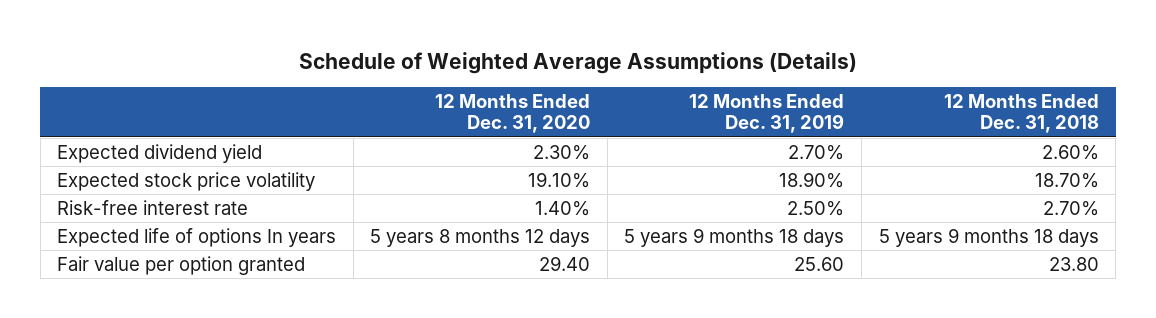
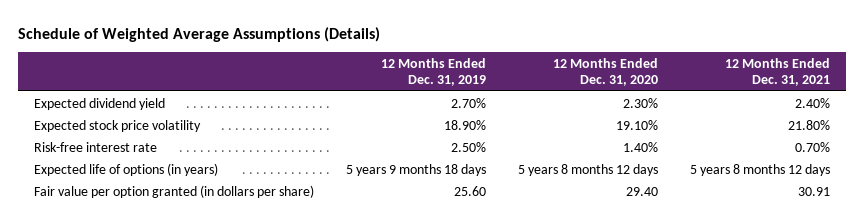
- | 12 Months Ended Dec. 31, 2020 | 12 Months Ended Dec. 31, 2019 | 12 Months Ended Dec. 31, 2018
+ | 12 Months Ended Dec. 31, 2019 | 12 Months Ended Dec. 31, 2020 | 12 Months Ended Dec. 31, 2021
- Expected life of options In years | 5 years 8 months 12 days | 5 years 9 months 18 days | 5 years 9 months 18 days
- Fair value per option granted | 29.40 | 25.60 | 23.80
+ Expected life of options (in years) | 5 years 9 months 18 days | 5 years 8 months 12 days | 5 years 8 months 12 days
+ Fair value per option granted (in dollars per share) | 25.60 | 29.40 | 30.91

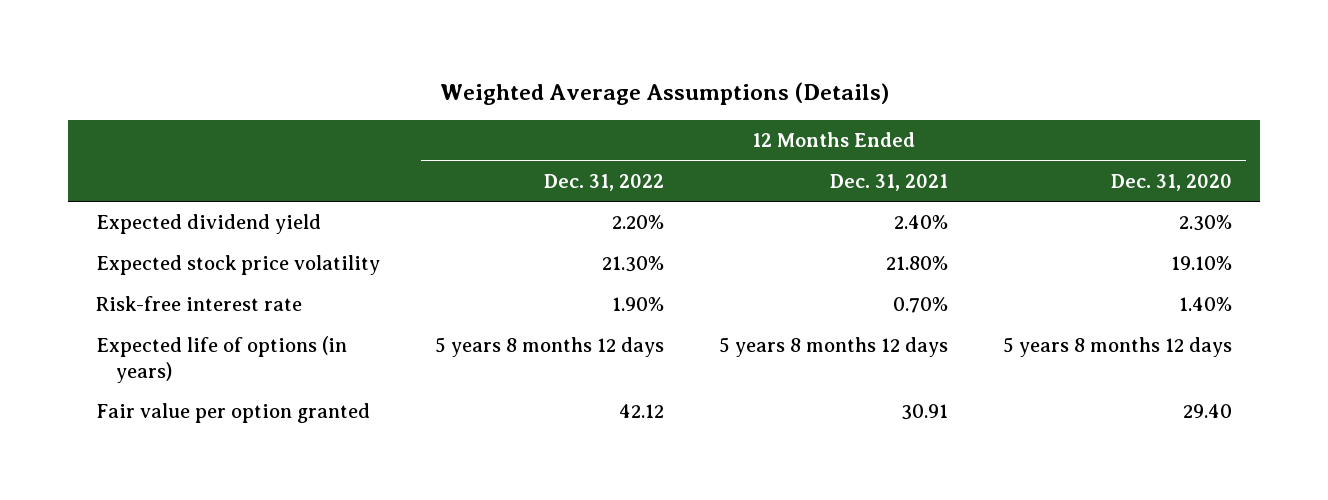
- Schedule of Weighted Average Assumptions (Details)
+ Weighted Average Assumptions (Details)
- | 12 Months Ended Dec. 31, 2019 | 12 Months Ended Dec. 31, 2020 | 12 Months Ended Dec. 31, 2021
+ | 12 Months Ended Dec. 31, 2022 | 12 Months Ended Dec. 31, 2021 | 12 Months Ended Dec. 31, 2020
- Fair value per option granted (in dollars per share) | 25.60 | 29.40 | 30.91
+ Fair value per option granted | 42.12 | 30.91 | 29.40

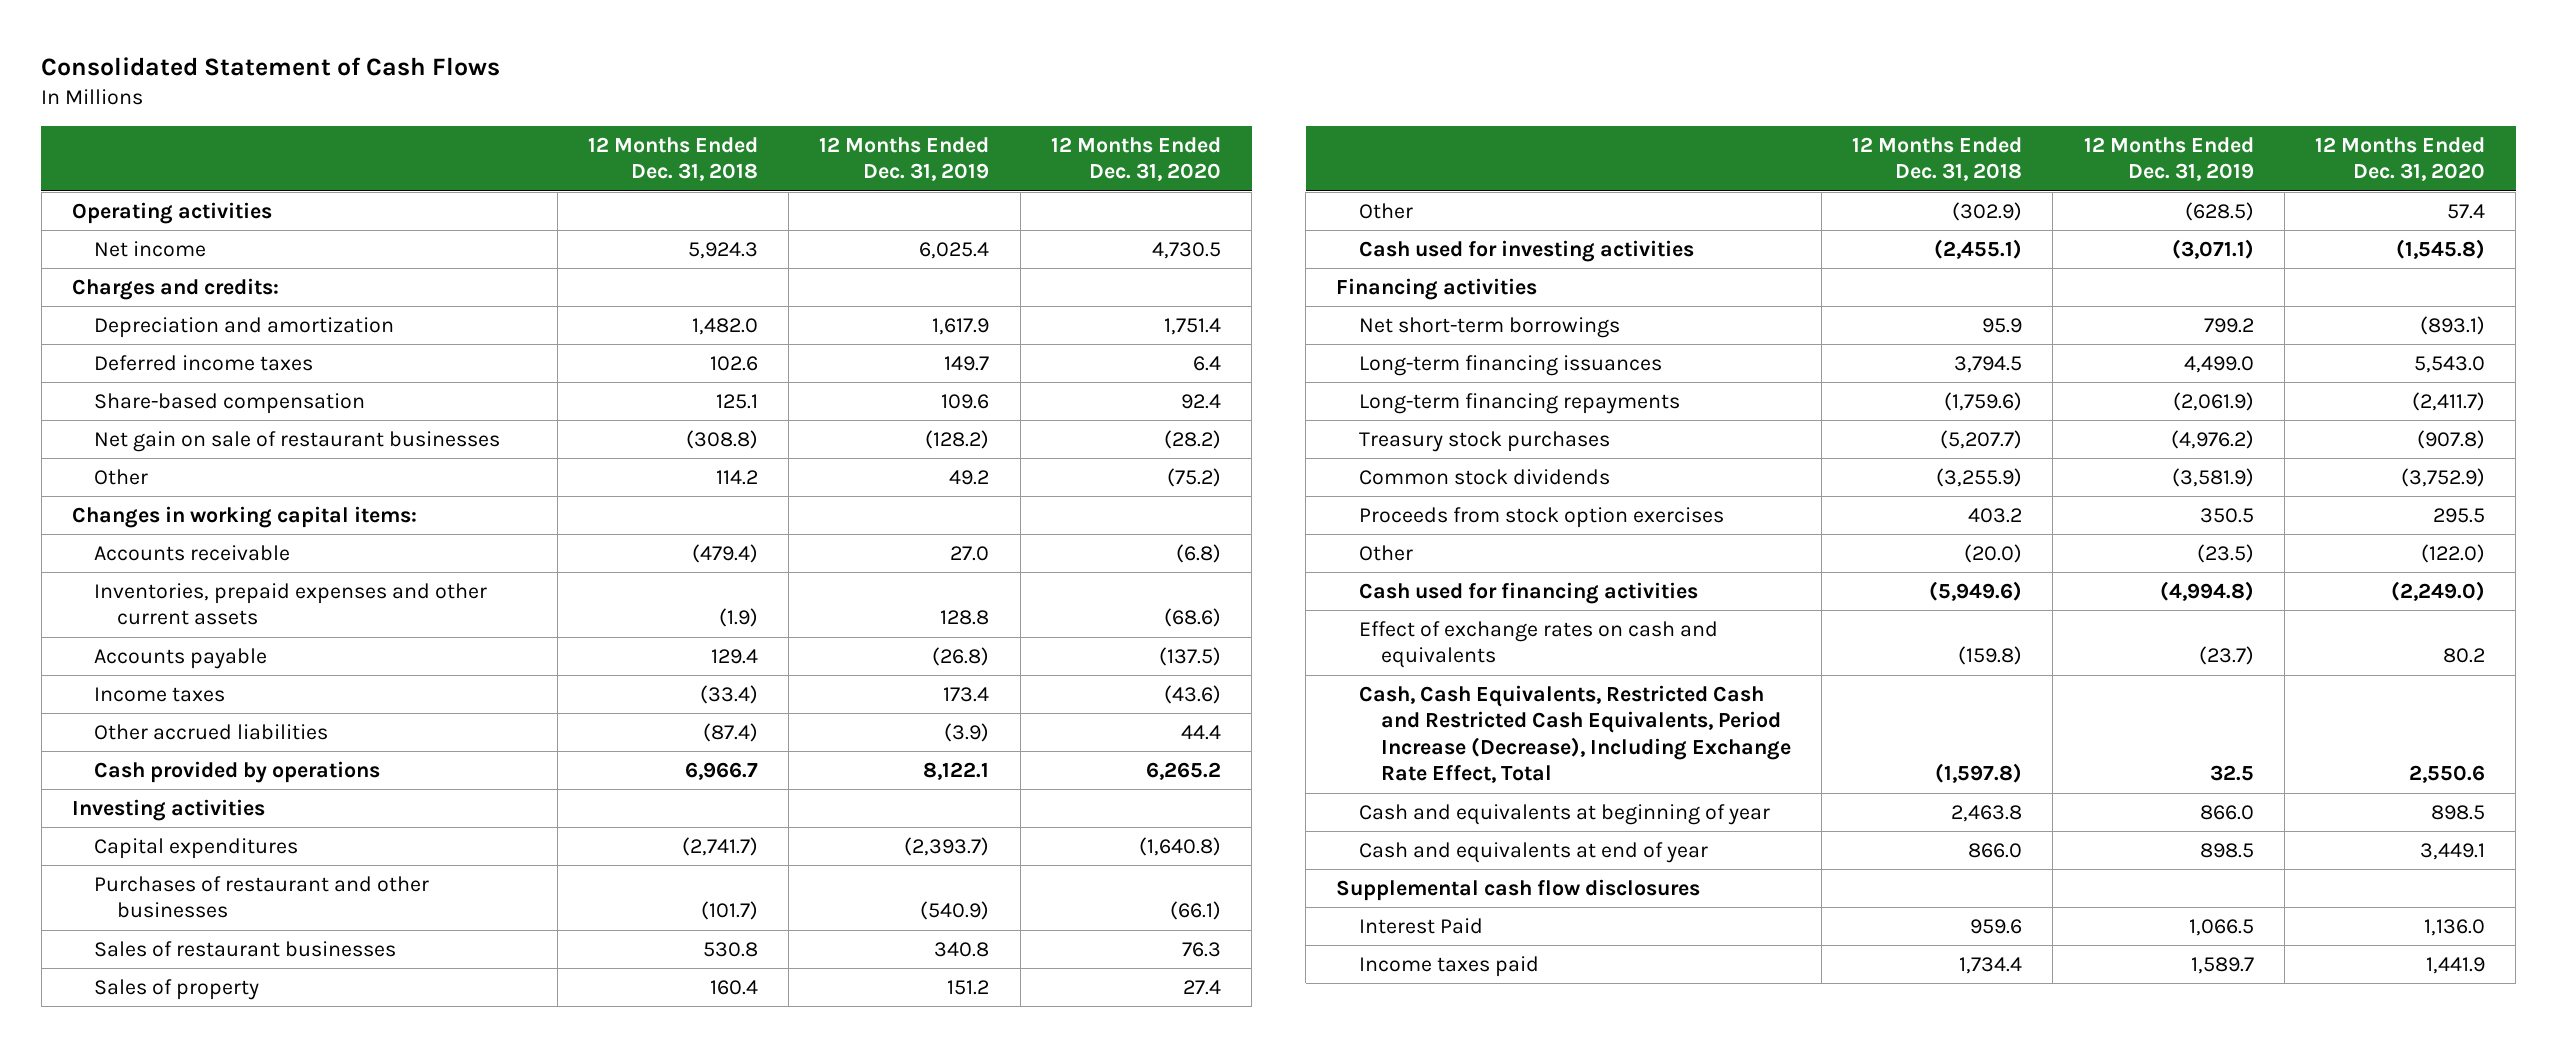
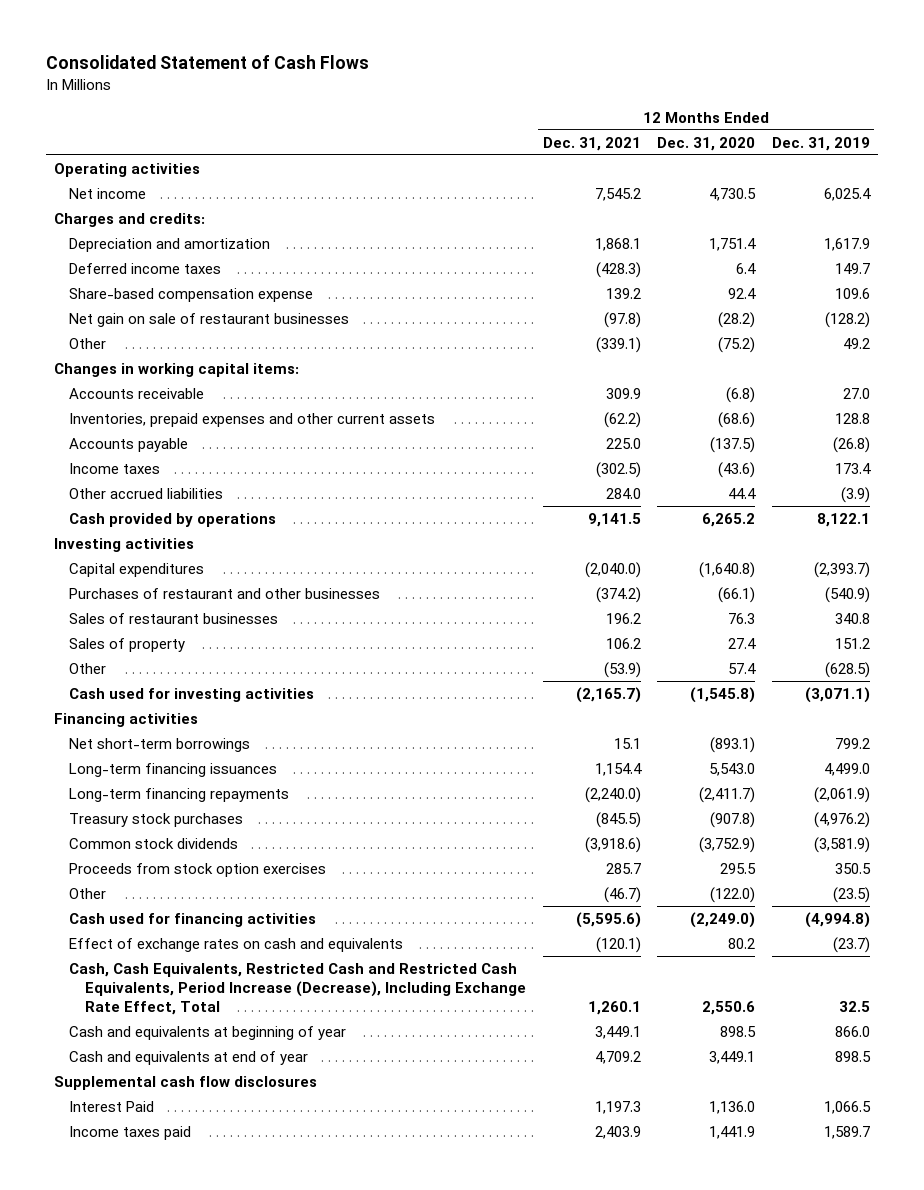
- | 12 Months Ended Dec. 31, 2018 | 12 Months Ended Dec. 31, 2019 | 12 Months Ended Dec. 31, 2020
+ | 12 Months Ended Dec. 31, 2021 | 12 Months Ended Dec. 31, 2020 | 12 Months Ended Dec. 31, 2019
- Share-based compensation | 125.1 | 109.6 | 92.4
+ Share-based compensation expense | 139.2 | 92.4 | 109.6

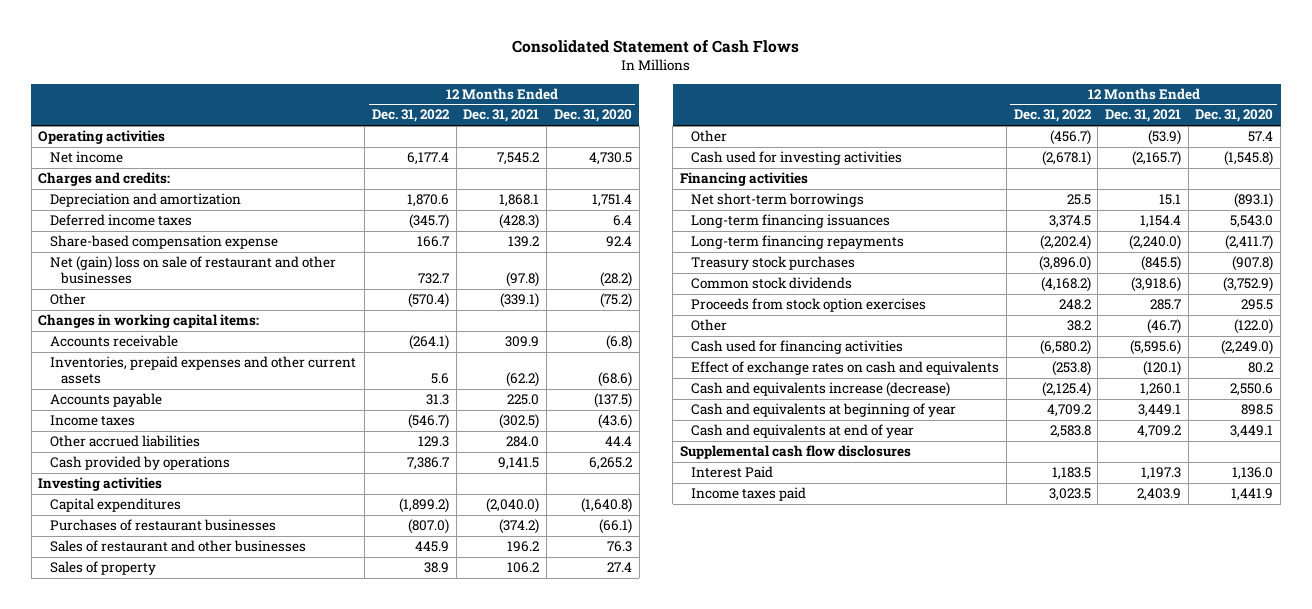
- | 12 Months Ended Dec. 31, 2021 | 12 Months Ended Dec. 31, 2020 | 12 Months Ended Dec. 31, 2019
+ | 12 Months Ended Dec. 31, 2022 | 12 Months Ended Dec. 31, 2021 | 12 Months Ended Dec. 31, 2020
- Net gain on sale of restaurant businesses | (97.8) | (28.2) | (128.2)
+ Net (gain) loss on sale of restaurant and other businesses | 732.7 | (97.8) | (28.2)
- Purchases of restaurant and other businesses | (374.2) | (66.1) | (540.9)
- Sales of restaurant businesses | 196.2 | 76.3 | 340.8
+ Purchases of restaurant businesses | (807.0) | (374.2) | (66.1)
+ Sales of restaurant and other businesses | 445.9 | 196.2 | 76.3
- Cash, Cash Equivalents, Restricted Cash and Restricted Cash Equivalents, Period Increase (Decrease), Including Exchange Rate Effect, Total | 1,260.1 | 2,550.6 | 32.5
+ Cash and equivalents increase (decrease) | (2,125.4) | 1,260.1 | 2,550.6

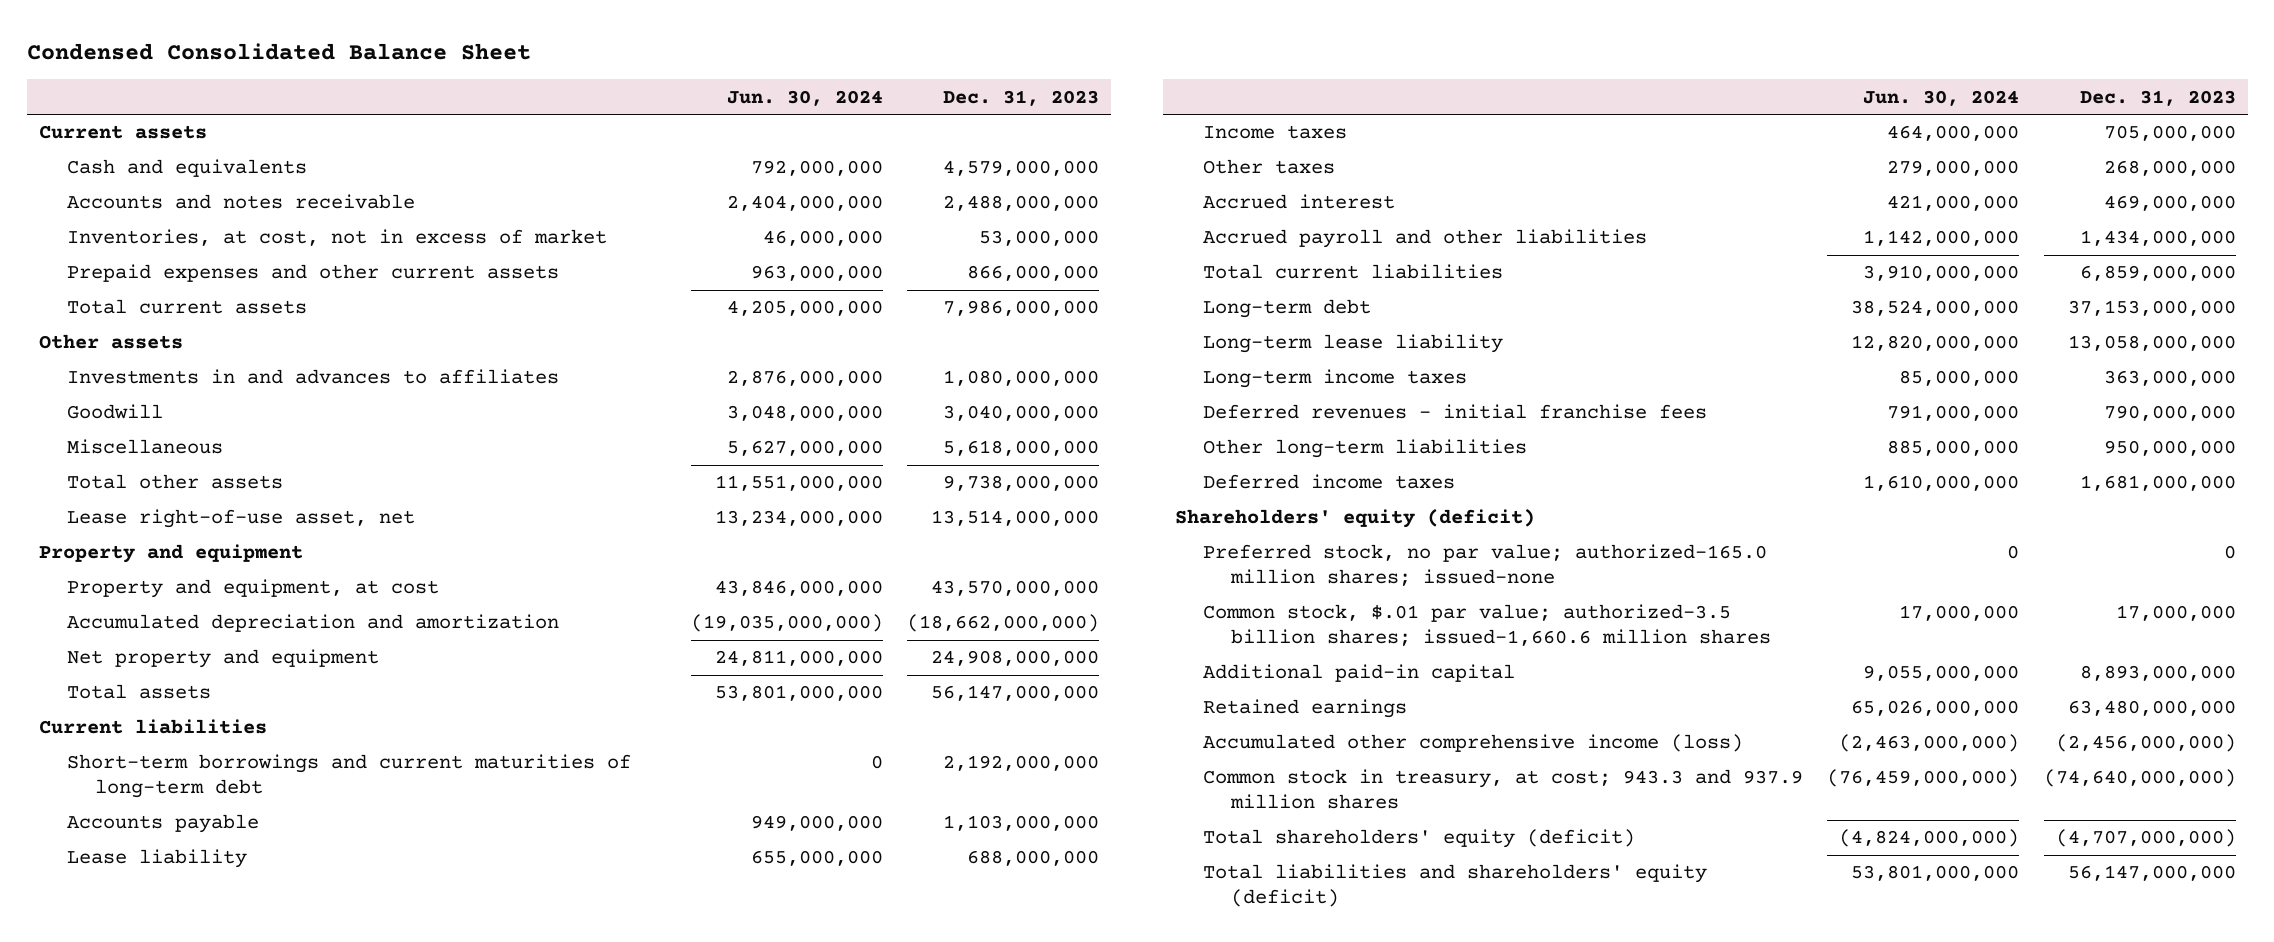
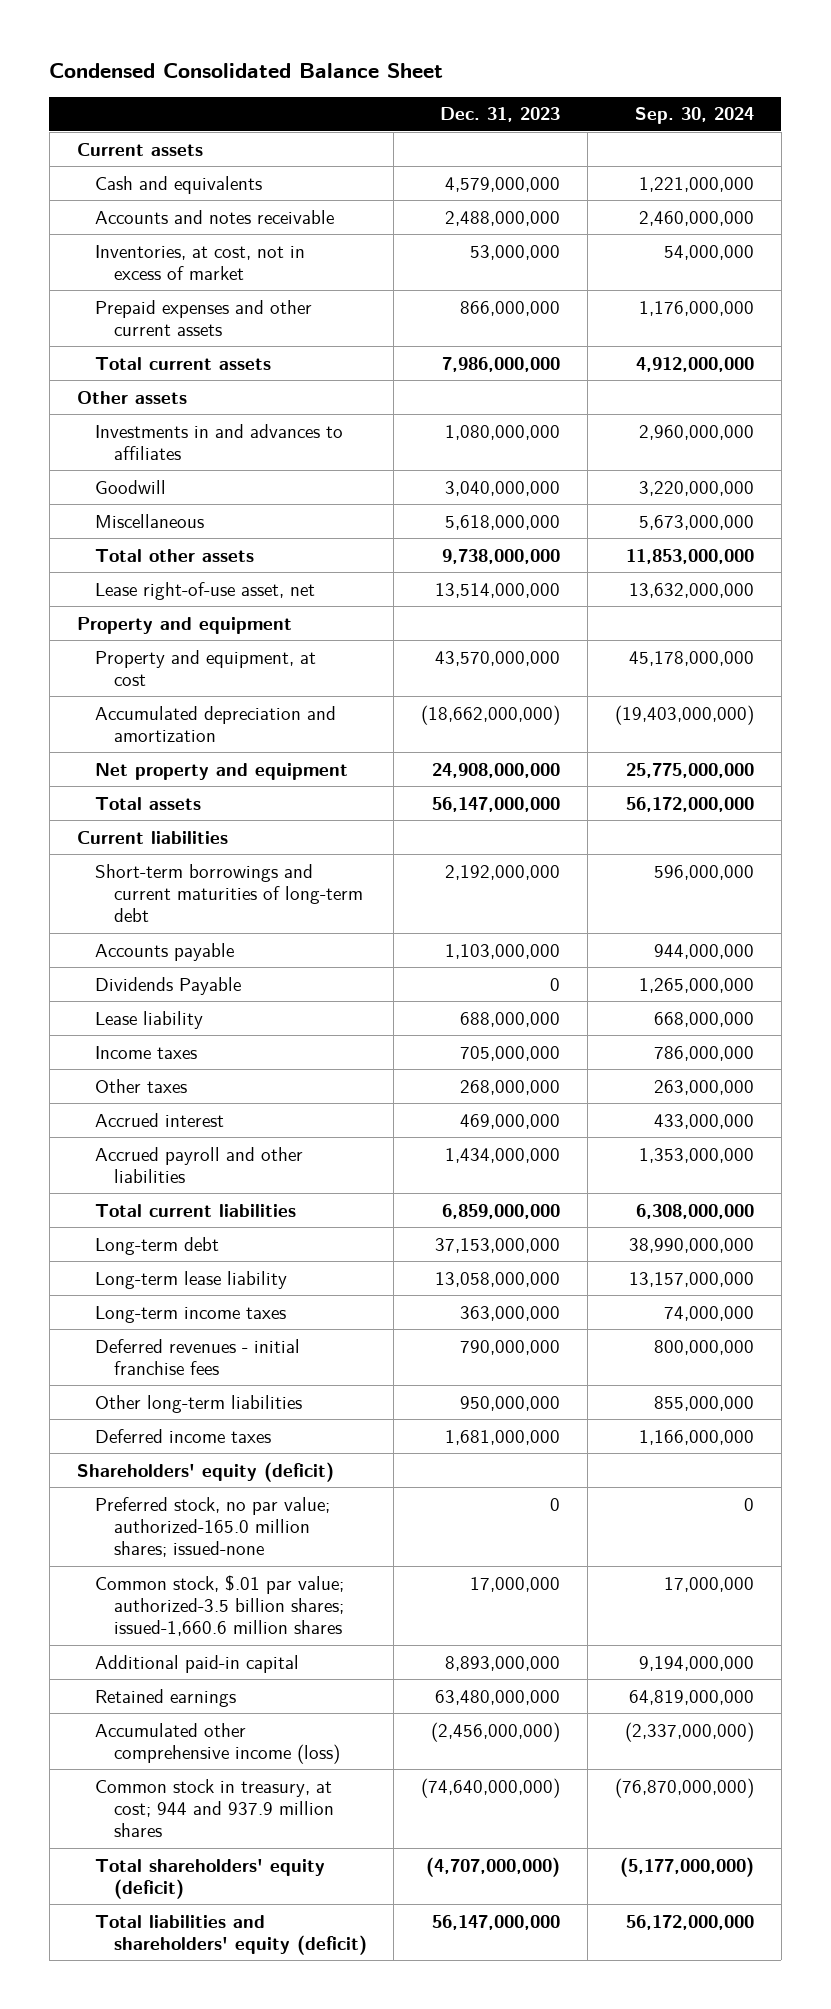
- | Jun. 30, 2024 | Dec. 31, 2023
+ | Dec. 31, 2023 | Sep. 30, 2024
+ Dividends Payable | 0 | 1,265,000,000
- Common stock in treasury, at cost; 943.3 and 937.9 million shares | (76,459,000,000) | (74,640,000,000)
+ Common stock in treasury, at cost; 944 and 937.9 million shares | (74,640,000,000) | (76,870,000,000)

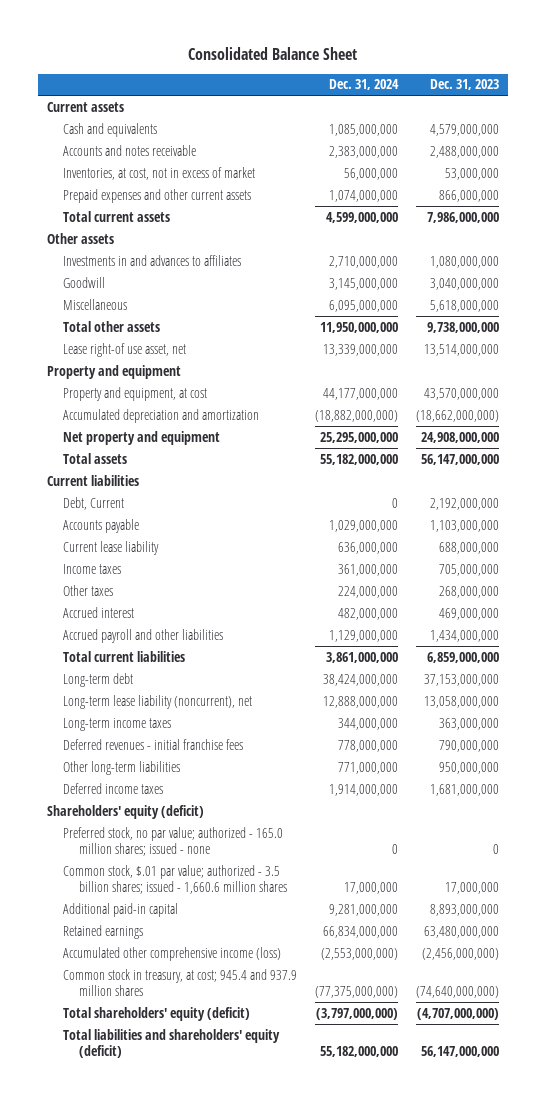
- Condensed Consolidated Balance Sheet
+ Consolidated Balance Sheet
- | Dec. 31, 2023 | Sep. 30, 2024
+ | Dec. 31, 2024 | Dec. 31, 2023
- Lease right-of-use asset, net | 13,514,000,000 | 13,632,000,000
+ Lease right-of use asset, net | 13,339,000,000 | 13,514,000,000
- Short-term borrowings and current maturities of long-term debt | 2,192,000,000 | 596,000,000
+ Debt, Current | 0 | 2,192,000,000
- Dividends Payable | 0 | 1,265,000,000
- Lease liability | 688,000,000 | 668,000,000
+ Current lease liability | 636,000,000 | 688,000,000
- Long-term lease liability | 13,058,000,000 | 13,157,000,000
+ Long-term lease liability (noncurrent), net | 12,888,000,000 | 13,058,000,000
- Preferred stock, no par value; authorized-165.0 million shares; issued-none | 0 | 0
- Common stock, $.01 par value; authorized-3.5 billion shares; issued-1,660.6 million shares | 17,000,000 | 17,000,000
+ Preferred stock, no par value; authorized - 165.0 million shares; issued - none | 0 | 0
+ Common stock, $.01 par value; authorized - 3.5 billion shares; issued - 1,660.6 million shares | 17,000,000 | 17,000,000
- Common stock in treasury, at cost; 944 and 937.9 million shares | (74,640,000,000) | (76,870,000,000)
+ Common stock in treasury, at cost; 945.4 and 937.9 million shares | (77,375,000,000) | (74,640,000,000)

